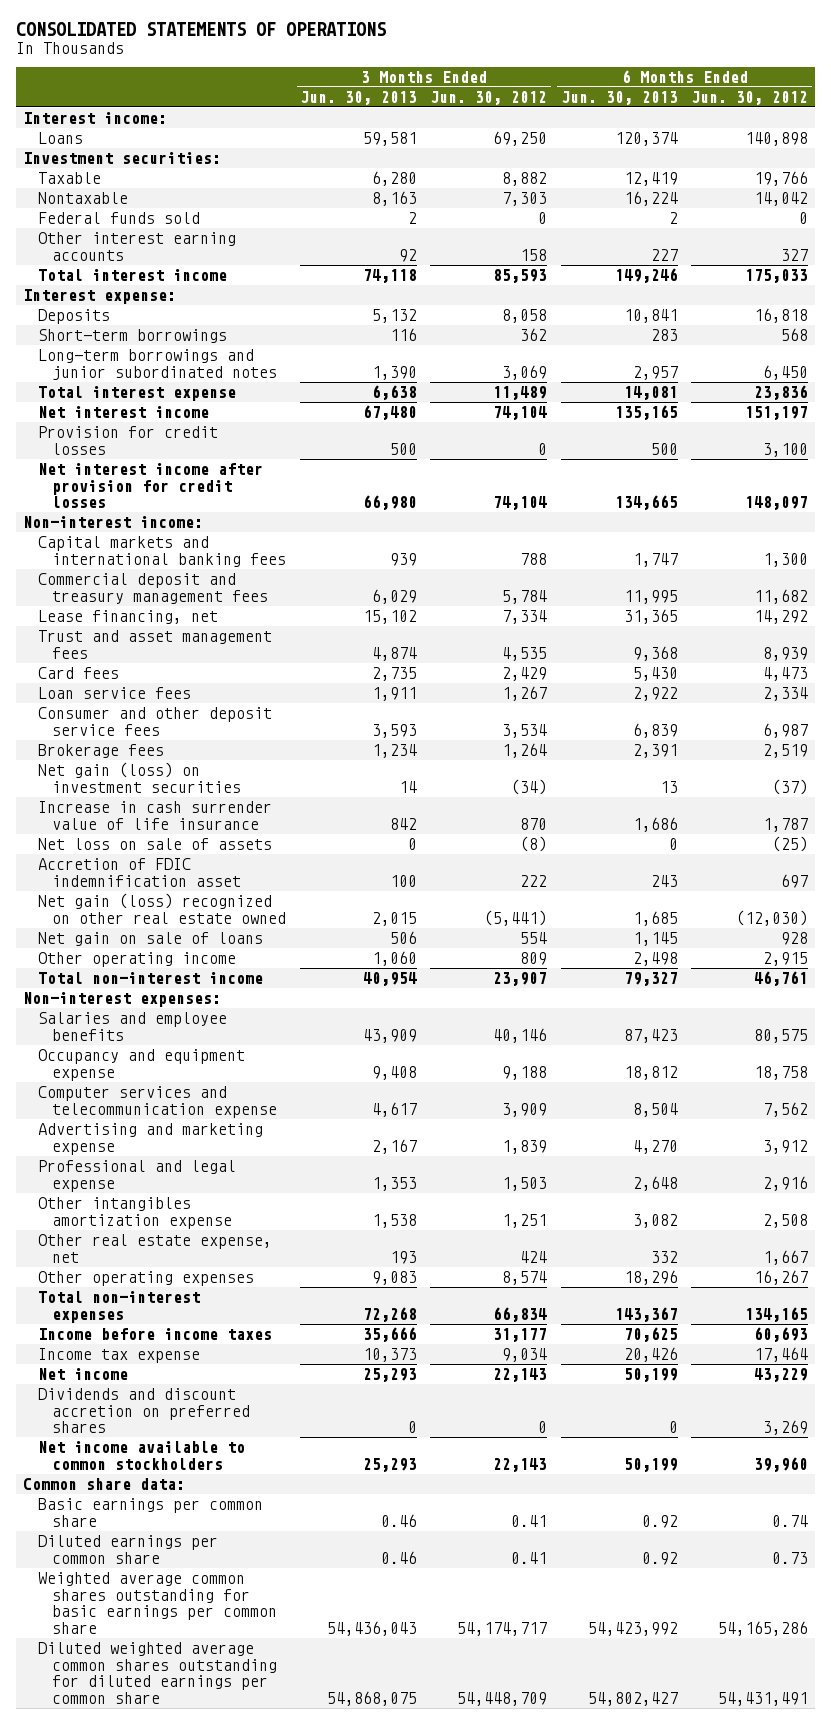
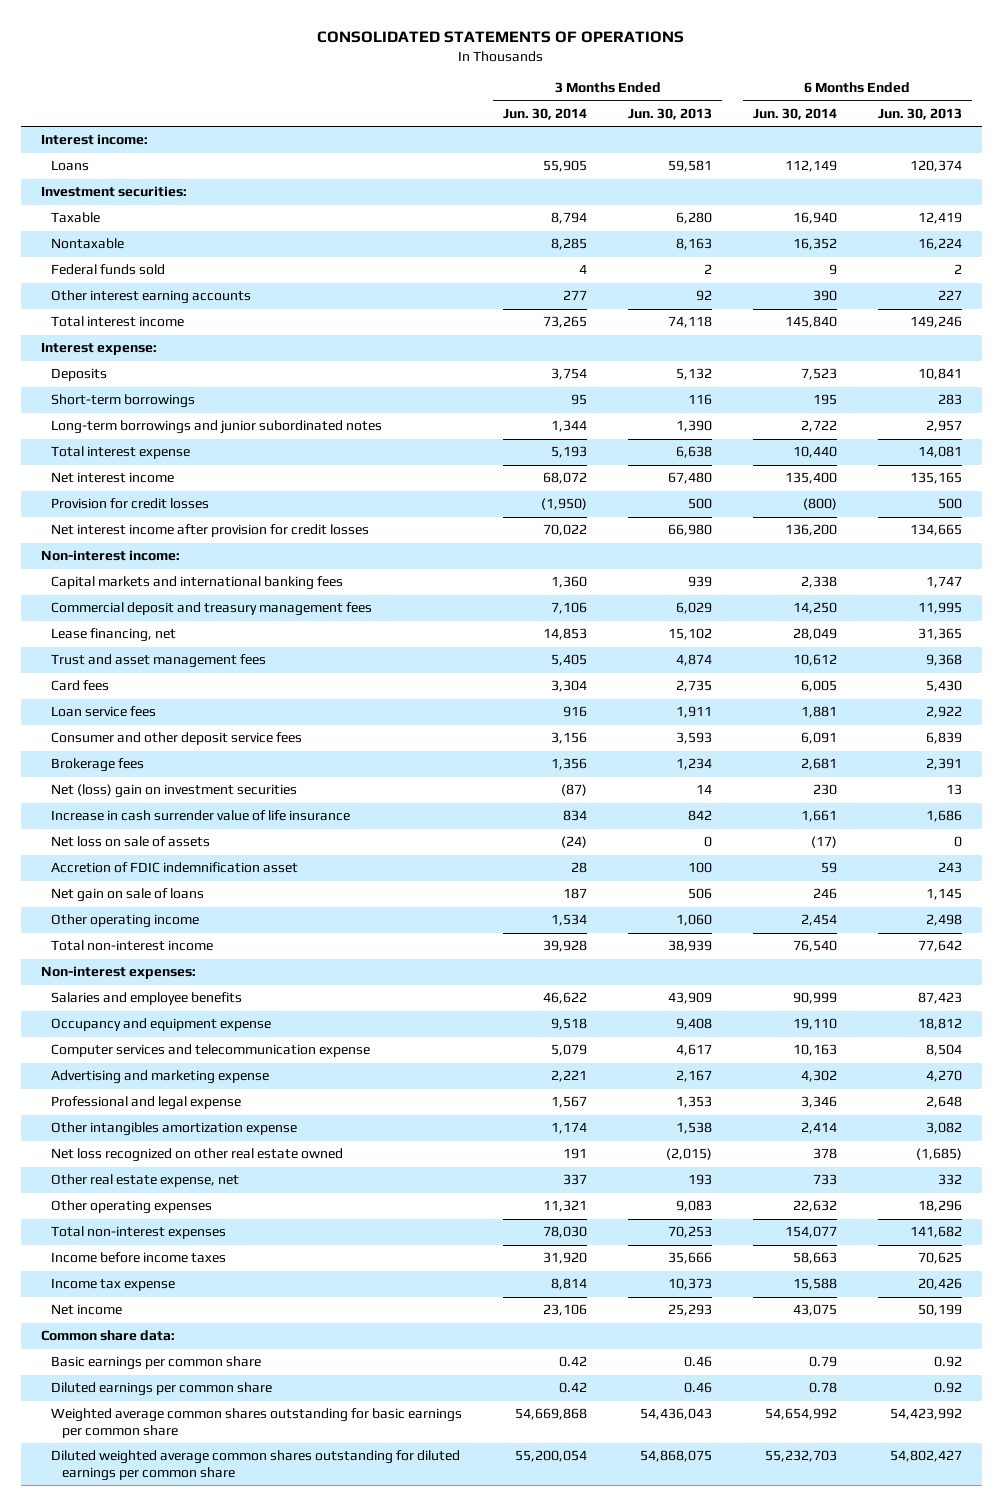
- | 3 Months Ended Jun. 30, 2013 | 3 Months Ended Jun. 30, 2012 | 6 Months Ended Jun. 30, 2013 | 6 Months Ended Jun. 30, 2012
+ | 3 Months Ended Jun. 30, 2014 | 3 Months Ended Jun. 30, 2013 | 6 Months Ended Jun. 30, 2014 | 6 Months Ended Jun. 30, 2013
- Net gain (loss) on investment securities | 14 | (34) | 13 | (37)
+ Net (loss) gain on investment securities | (87) | 14 | 230 | 13
- Net gain (loss) recognized on other real estate owned | 2,015 | (5,441) | 1,685 | (12,030)
- Total non-interest income | 40,954 | 23,907 | 79,327 | 46,761
+ Total non-interest income | 39,928 | 38,939 | 76,540 | 77,642
+ Net loss recognized on other real estate owned | 191 | (2,015) | 378 | (1,685)
- Total non-interest expenses | 72,268 | 66,834 | 143,367 | 134,165
+ Total non-interest expenses | 78,030 | 70,253 | 154,077 | 141,682
- Dividends and discount accretion on preferred shares | 0 | 0 | 0 | 3,269
- Net income available to common stockholders | 25,293 | 22,143 | 50,199 | 39,960

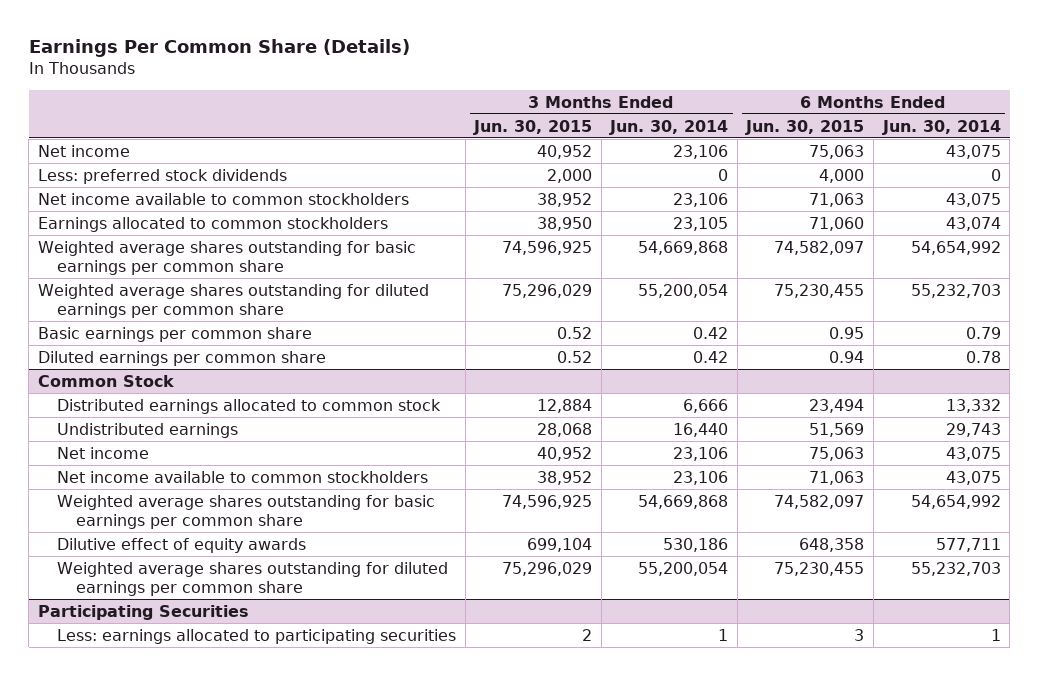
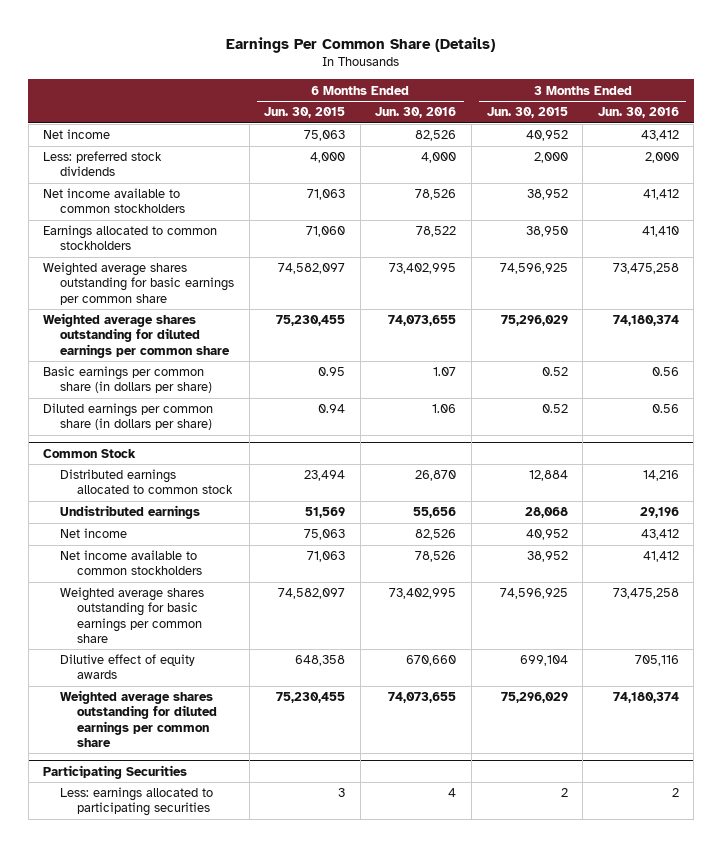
- | 3 Months Ended Jun. 30, 2015 | 3 Months Ended Jun. 30, 2014 | 6 Months Ended Jun. 30, 2015 | 6 Months Ended Jun. 30, 2014
+ | 6 Months Ended Jun. 30, 2015 | 6 Months Ended Jun. 30, 2016 | 3 Months Ended Jun. 30, 2015 | 3 Months Ended Jun. 30, 2016
- Basic earnings per common share | 0.52 | 0.42 | 0.95 | 0.79
- Diluted earnings per common share | 0.52 | 0.42 | 0.94 | 0.78
+ Basic earnings per common share (in dollars per share) | 0.95 | 1.07 | 0.52 | 0.56
+ Diluted earnings per common share (in dollars per share) | 0.94 | 1.06 | 0.52 | 0.56

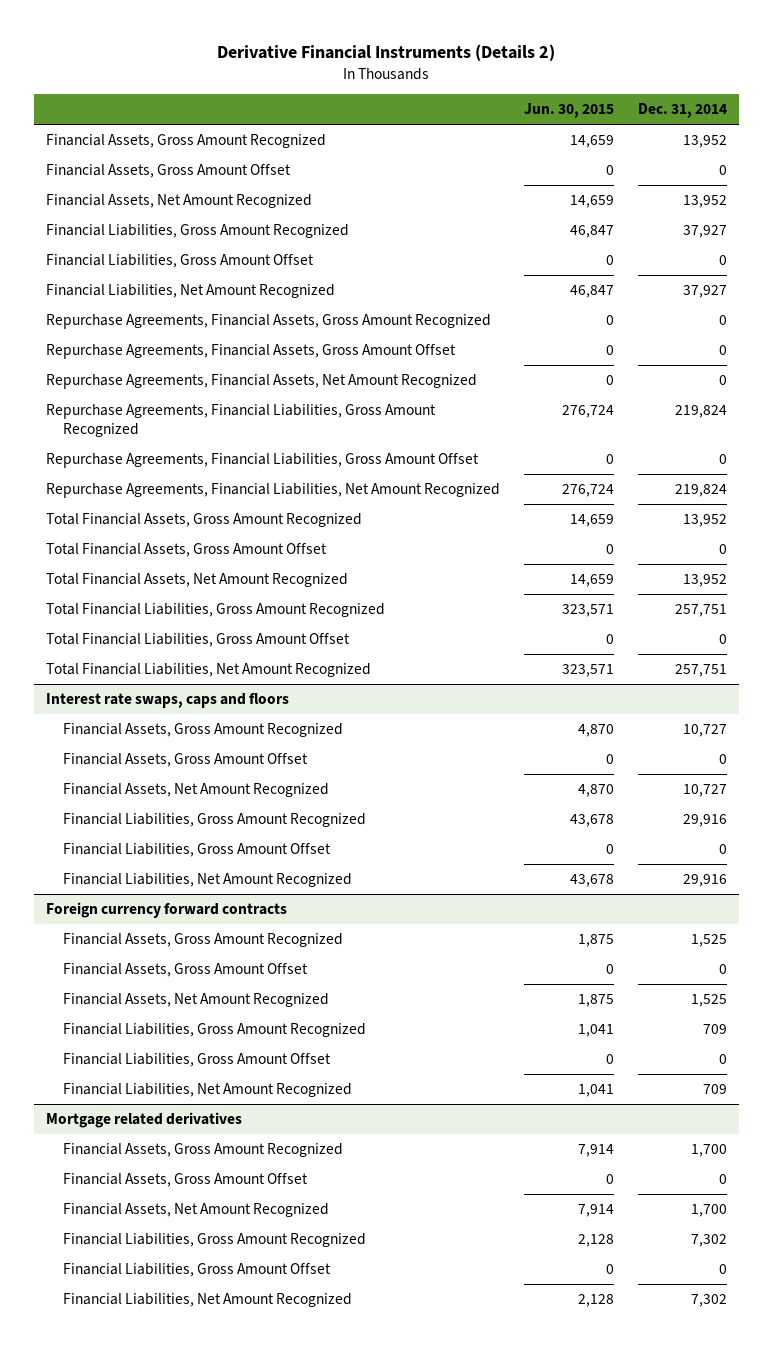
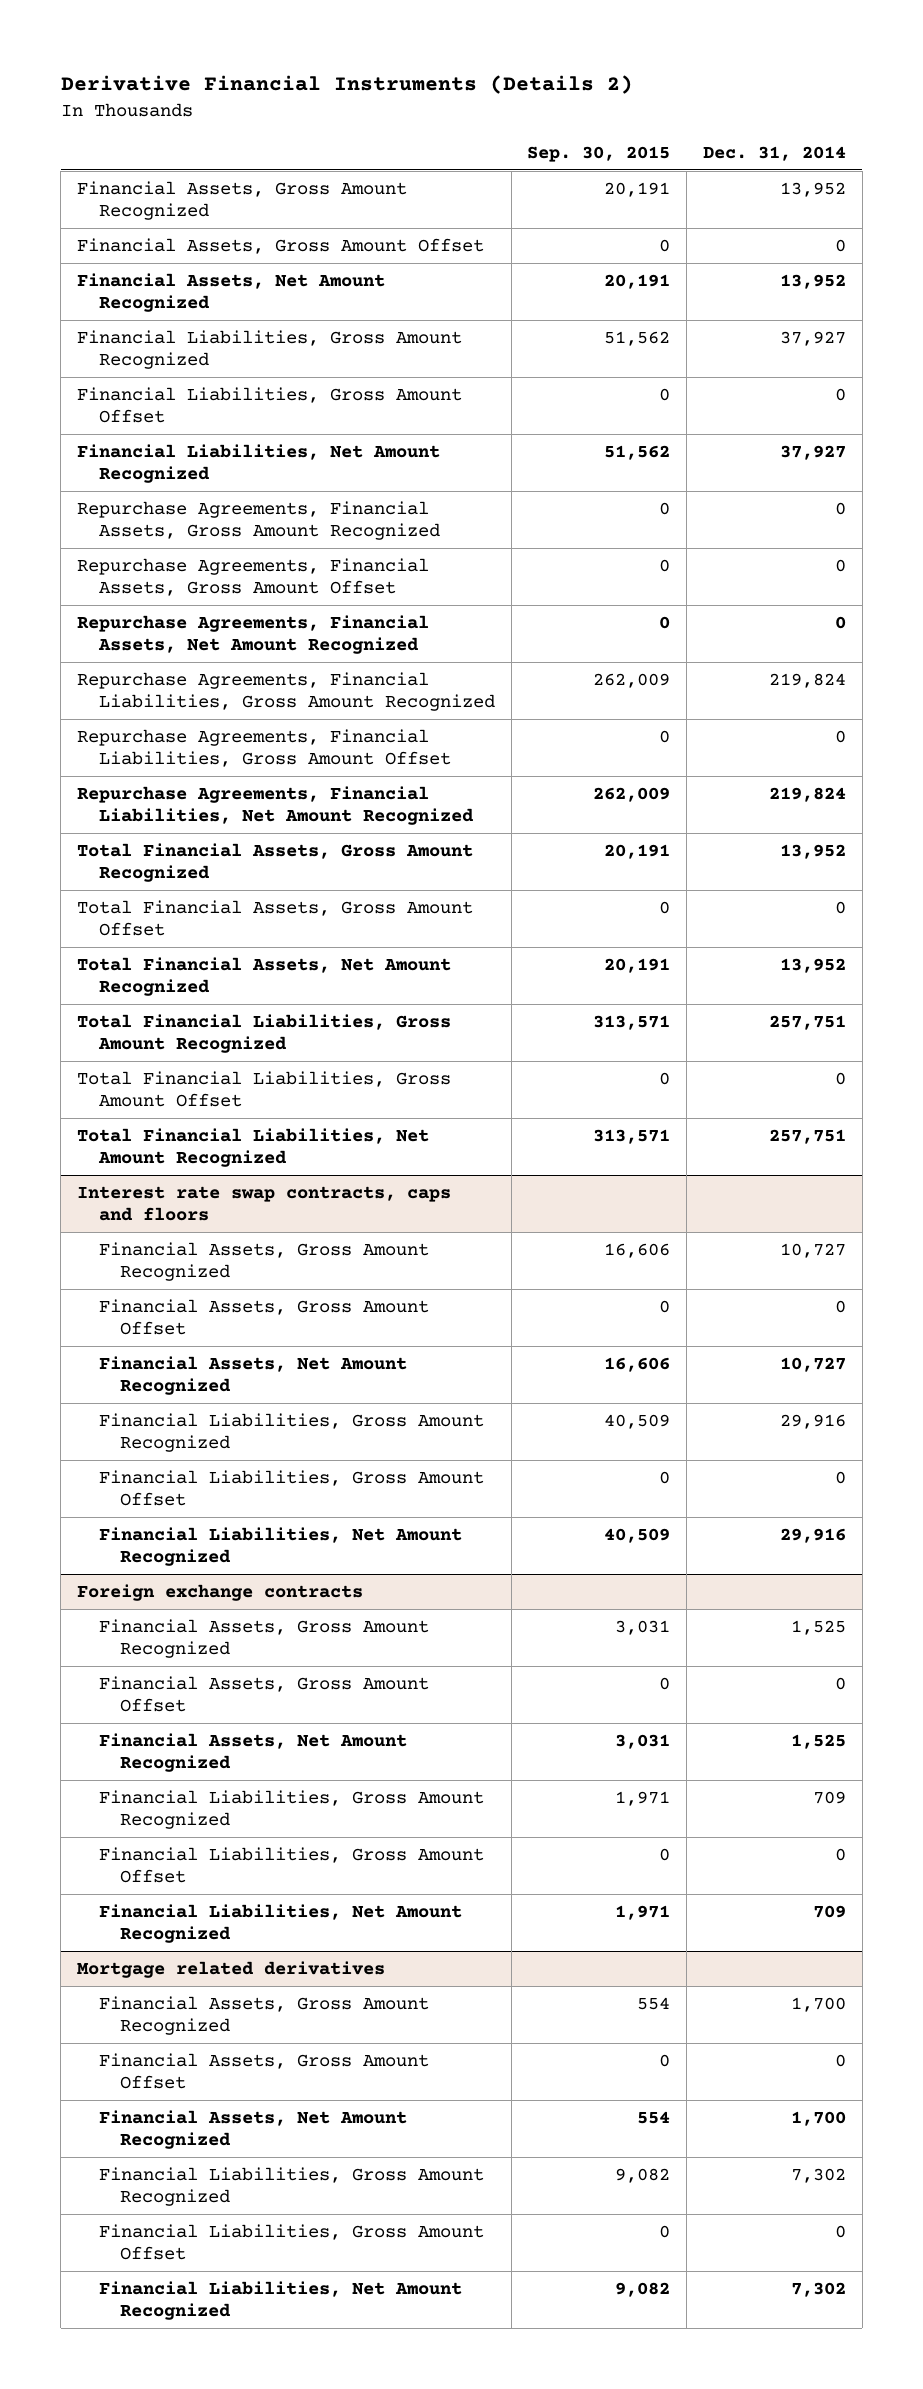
- | Jun. 30, 2015 | Dec. 31, 2014
+ | Sep. 30, 2015 | Dec. 31, 2014
- Interest rate swaps, caps and floors
+ Interest rate swap contracts, caps and floors
- Foreign currency forward contracts
+ Foreign exchange contracts

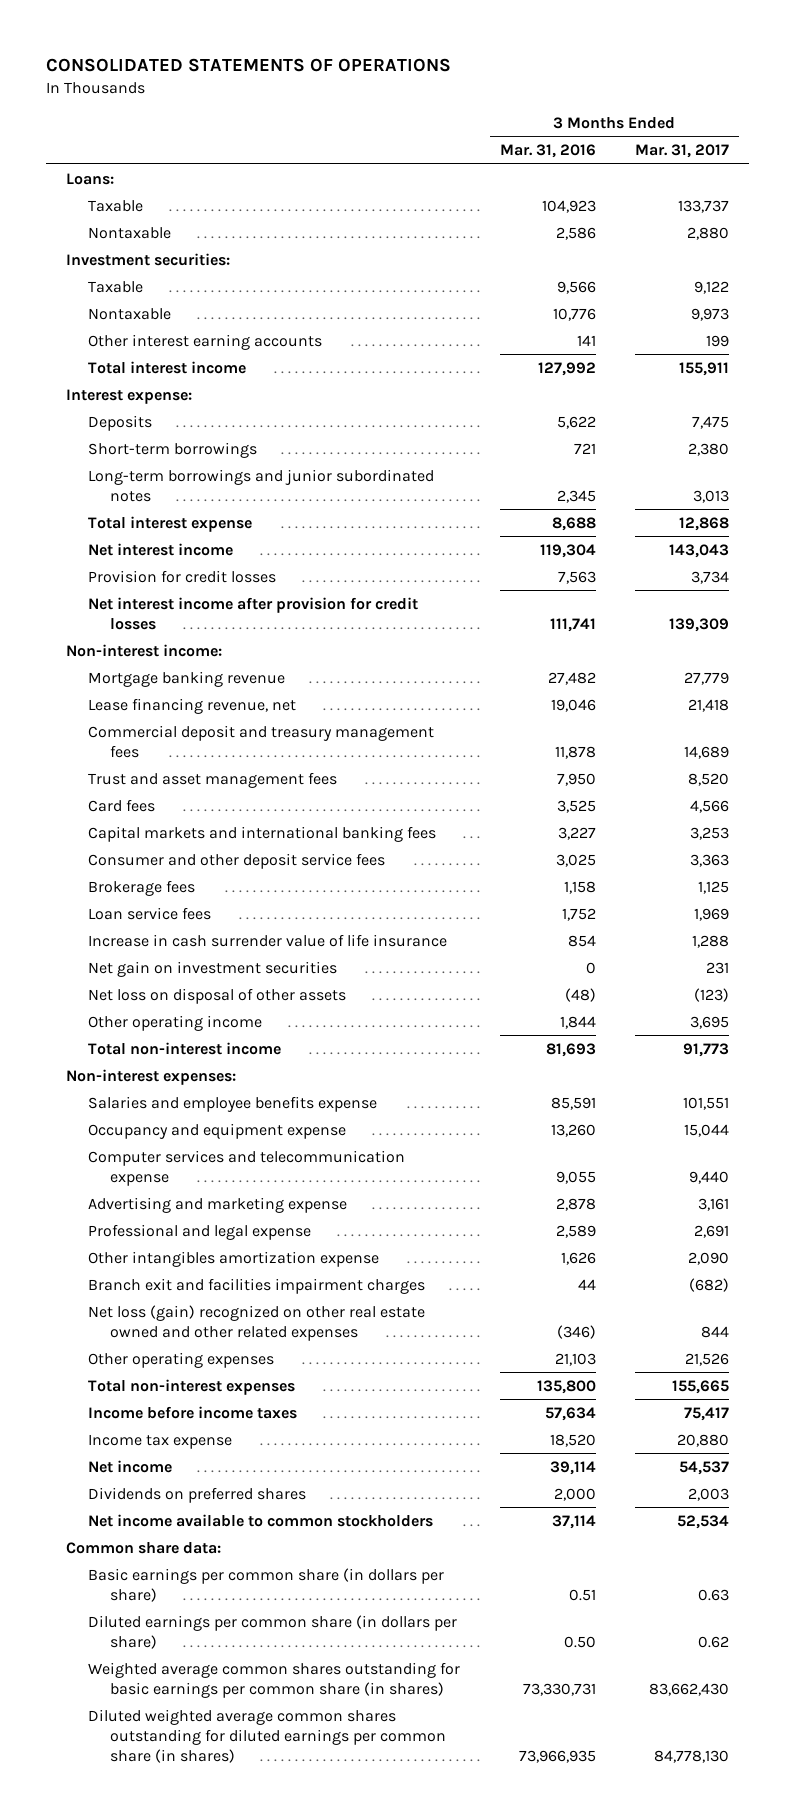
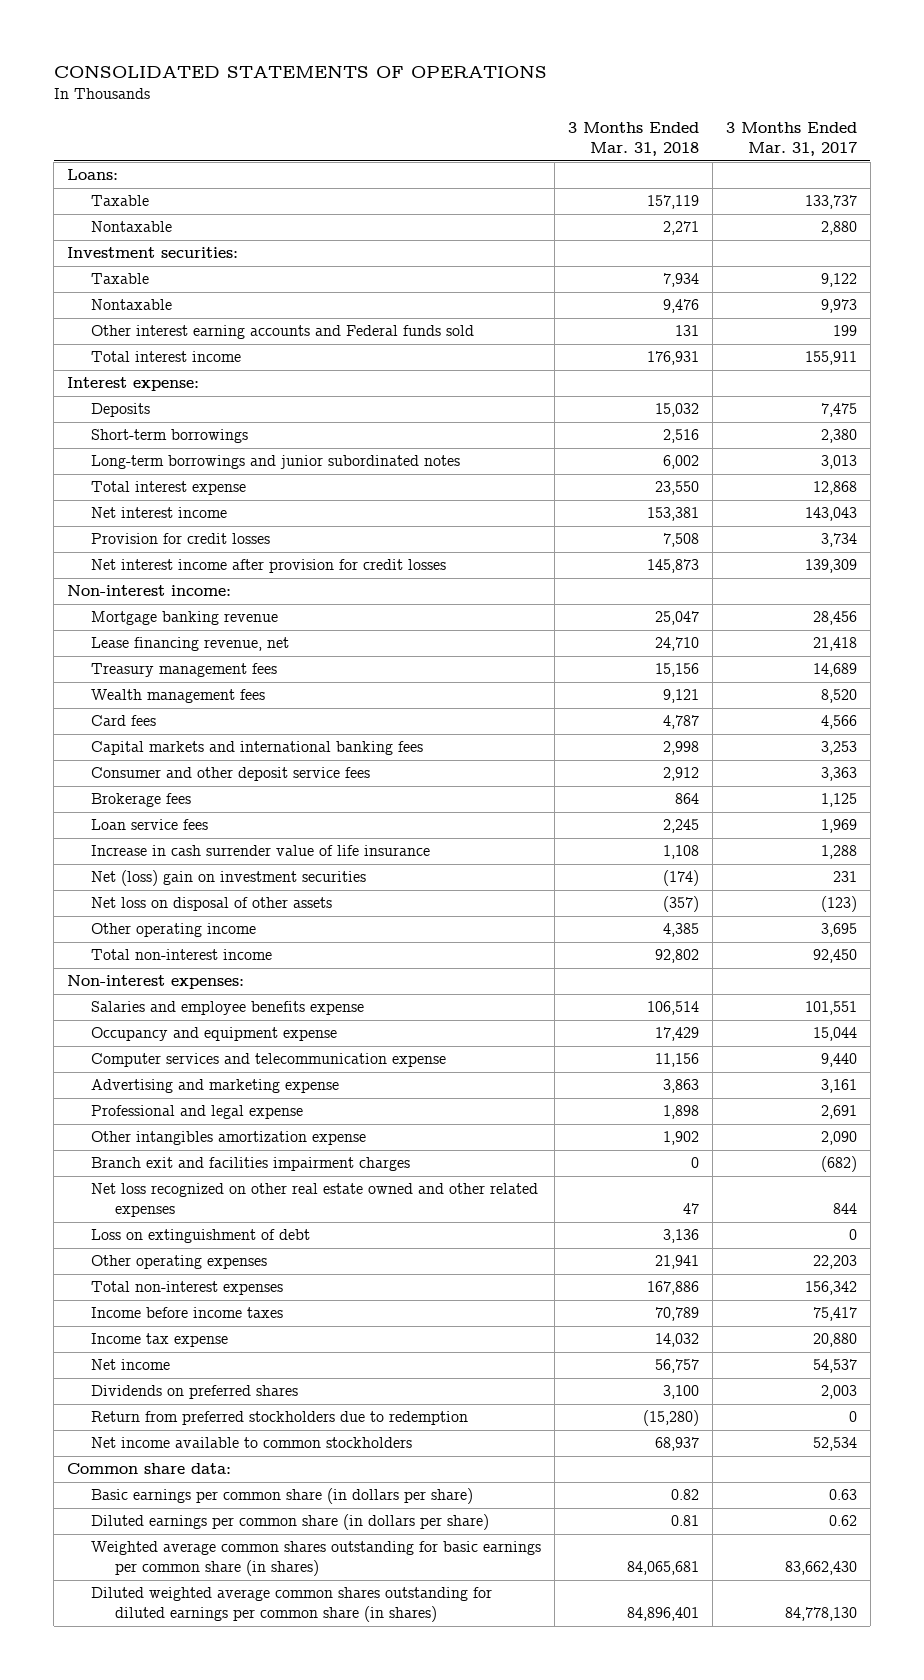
- | 3 Months Ended Mar. 31, 2016 | 3 Months Ended Mar. 31, 2017
+ | 3 Months Ended Mar. 31, 2018 | 3 Months Ended Mar. 31, 2017
- Other interest earning accounts | 141 | 199
+ Other interest earning accounts and Federal funds sold | 131 | 199
- Mortgage banking revenue | 27,482 | 27,779
+ Mortgage banking revenue | 25,047 | 28,456
- Commercial deposit and treasury management fees | 11,878 | 14,689
- Trust and asset management fees | 7,950 | 8,520
+ Treasury management fees | 15,156 | 14,689
+ Wealth management fees | 9,121 | 8,520
- Net gain on investment securities | 0 | 231
+ Net (loss) gain on investment securities | (174) | 231
- Total non-interest income | 81,693 | 91,773
+ Total non-interest income | 92,802 | 92,450
- Net loss (gain) recognized on other real estate owned and other related expenses | (346) | 844
- Other operating expenses | 21,103 | 21,526
- Total non-interest expenses | 135,800 | 155,665
+ Net loss recognized on other real estate owned and other related expenses | 47 | 844
+ Loss on extinguishment of debt | 3,136 | 0
+ Other operating expenses | 21,941 | 22,203
+ Total non-interest expenses | 167,886 | 156,342
+ Return from preferred stockholders due to redemption | (15,280) | 0

